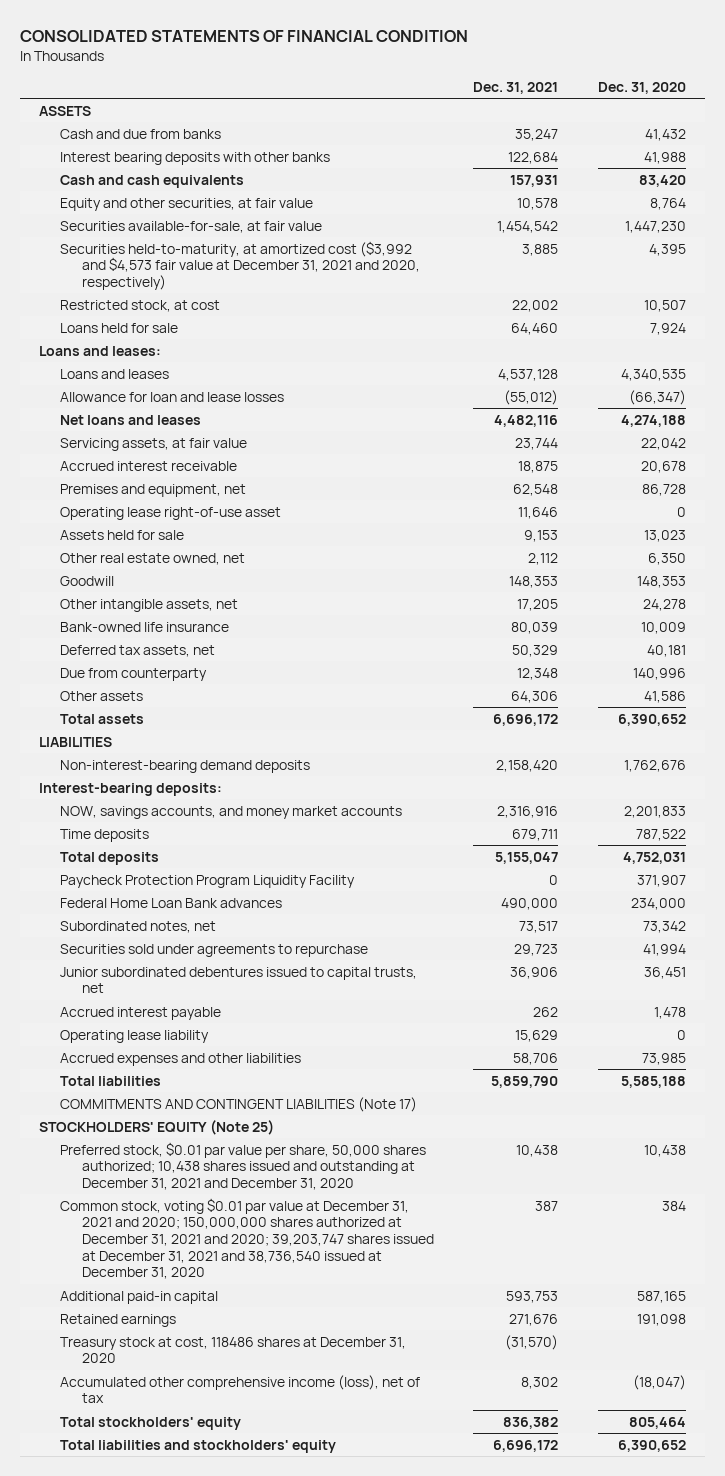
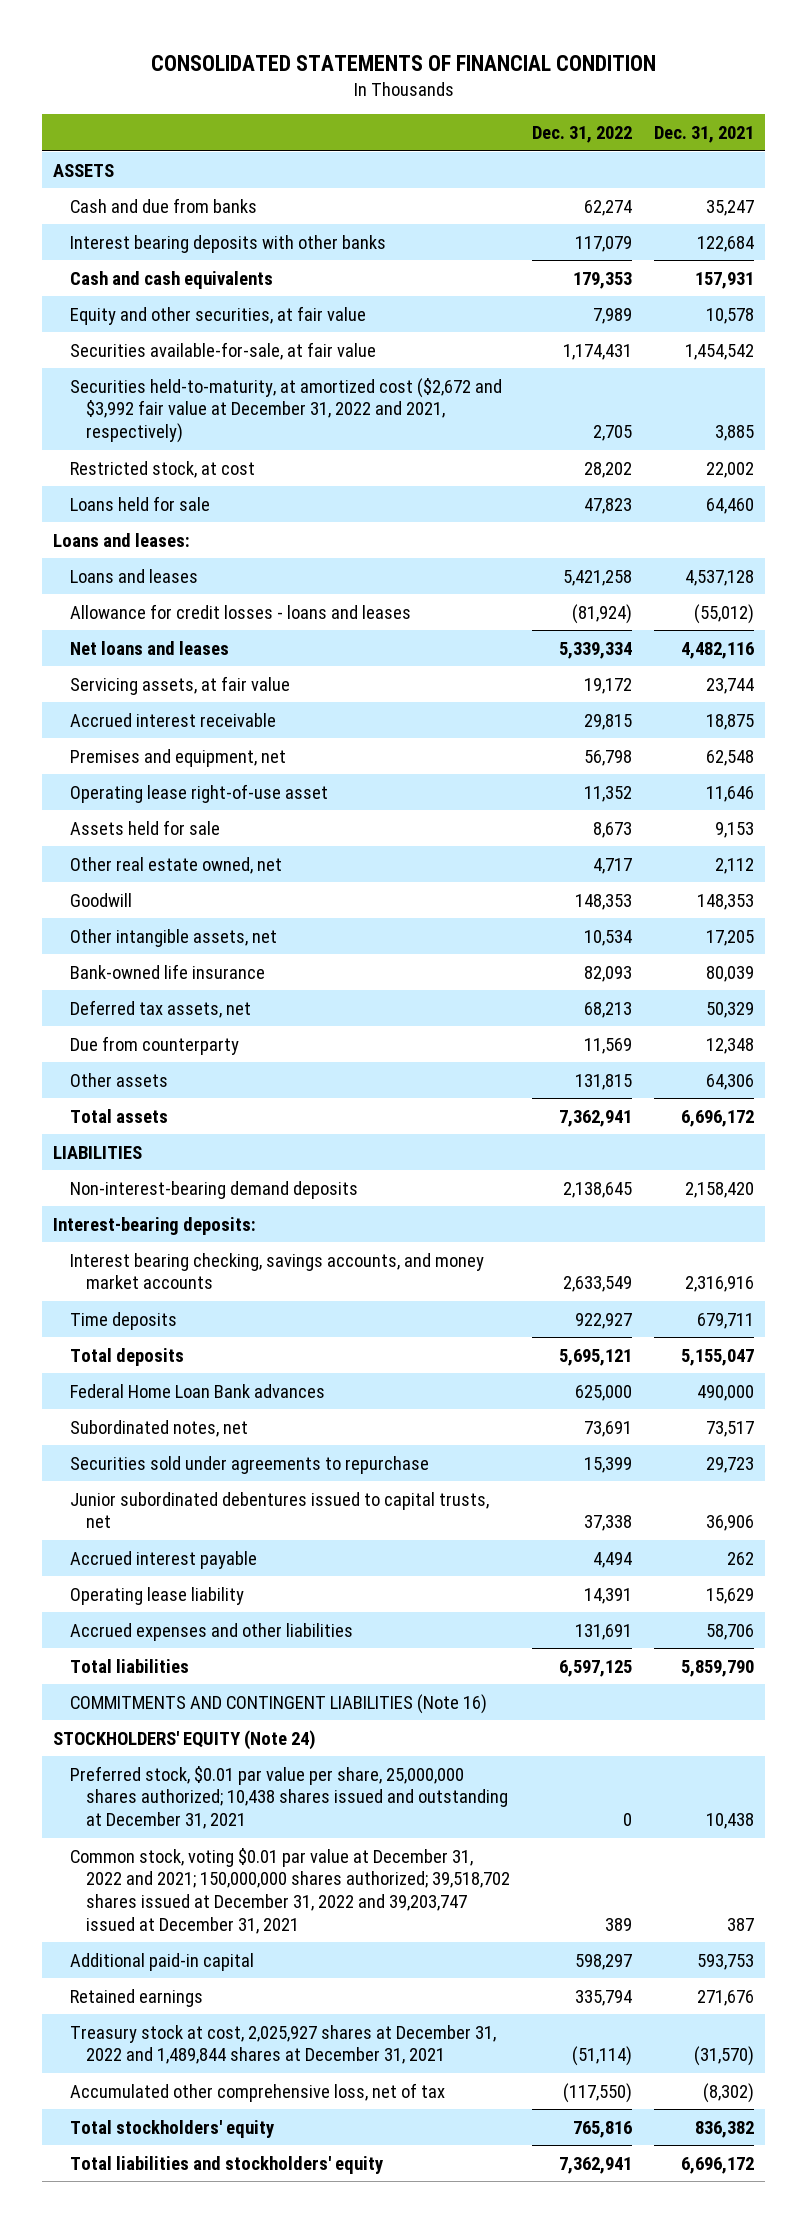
- | Dec. 31, 2021 | Dec. 31, 2020
+ | Dec. 31, 2022 | Dec. 31, 2021
- Securities held-to-maturity, at amortized cost ($3,992 and $4,573 fair value at December 31, 2021 and 2020, respectively) | 3,885 | 4,395
+ Securities held-to-maturity, at amortized cost ($2,672 and $3,992 fair value at December 31, 2022 and 2021, respectively) | 2,705 | 3,885
- Allowance for loan and lease losses | (55,012) | (66,347)
+ Allowance for credit losses - loans and leases | (81,924) | (55,012)
- NOW, savings accounts, and money market accounts | 2,316,916 | 2,201,833
+ Interest bearing checking, savings accounts, and money market accounts | 2,633,549 | 2,316,916
- Paycheck Protection Program Liquidity Facility | 0 | 371,907
- COMMITMENTS AND CONTINGENT LIABILITIES (Note 17)
- STOCKHOLDERS' EQUITY (Note 25)
- Preferred stock, $0.01 par value per share, 50,000 shares authorized; 10,438 shares issued and outstanding at December 31, 2021 and December 31, 2020 | 10,438 | 10,438
- Common stock, voting $0.01 par value at December 31, 2021 and 2020; 150,000,000 shares authorized at December 31, 2021 and 2020; 39,203,747 shares issued at December 31, 2021 and 38,736,540 issued at December 31, 2020 | 387 | 384
+ COMMITMENTS AND CONTINGENT LIABILITIES (Note 16)
+ STOCKHOLDERS' EQUITY (Note 24)
+ Preferred stock, $0.01 par value per share, 25,000,000 shares authorized; 10,438 shares issued and outstanding at December 31, 2021 | 0 | 10,438
+ Common stock, voting $0.01 par value at December 31, 2022 and 2021; 150,000,000 shares authorized; 39,518,702 shares issued at December 31, 2022 and 39,203,747 issued at December 31, 2021 | 389 | 387
- Treasury stock at cost, 118486 shares at December 31, 2020 | (31,570) |
- Accumulated other comprehensive income (loss), net of tax | 8,302 | (18,047)
+ Treasury stock at cost, 2,025,927 shares at December 31, 2022 and 1,489,844 shares at December 31, 2021 | (51,114) | (31,570)
+ Accumulated other comprehensive loss, net of tax | (117,550) | (8,302)

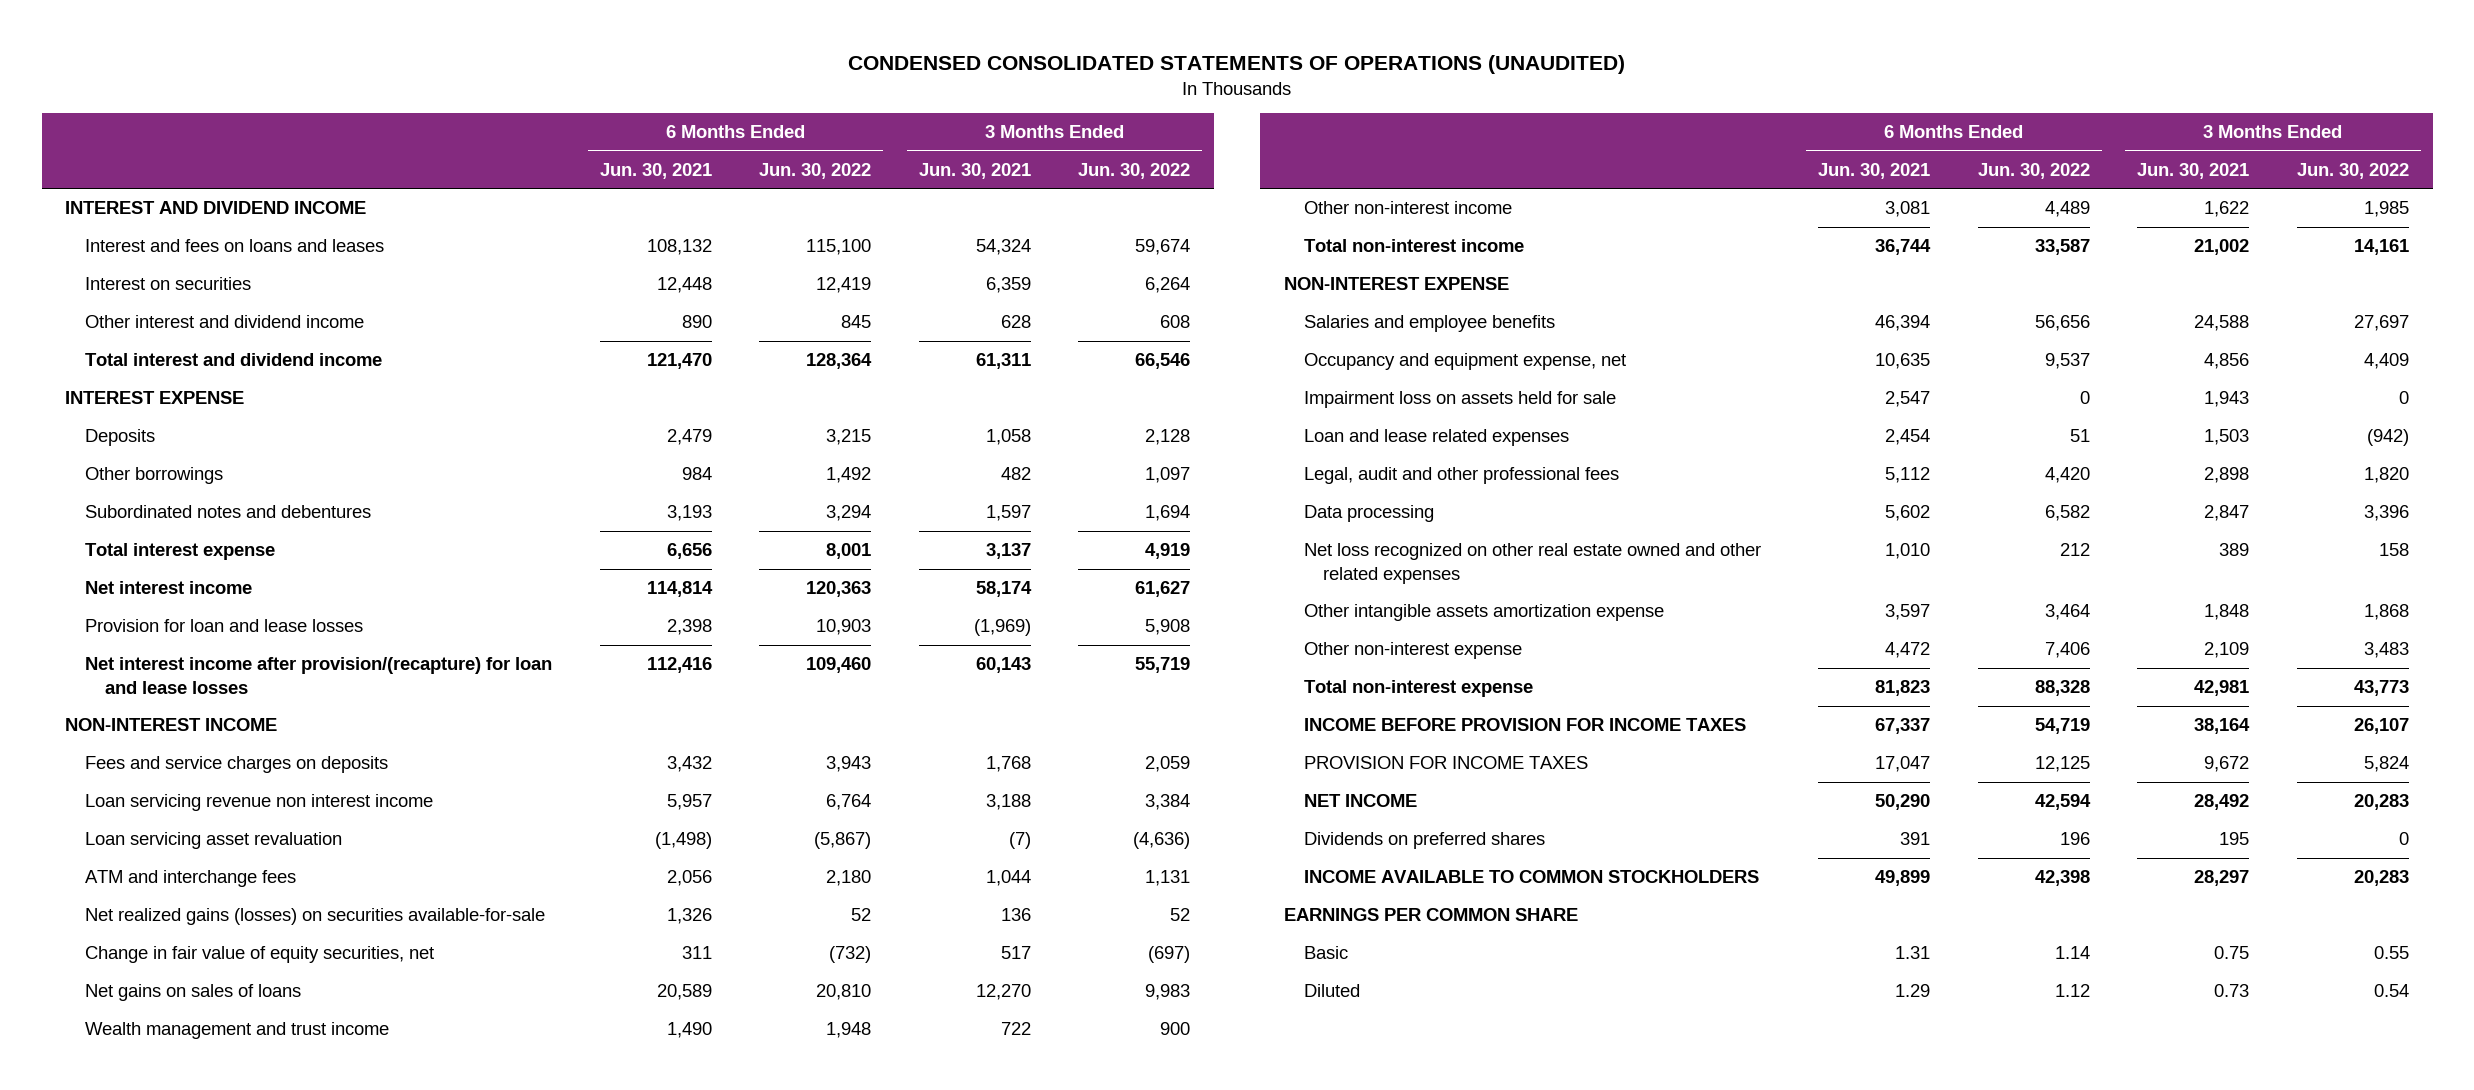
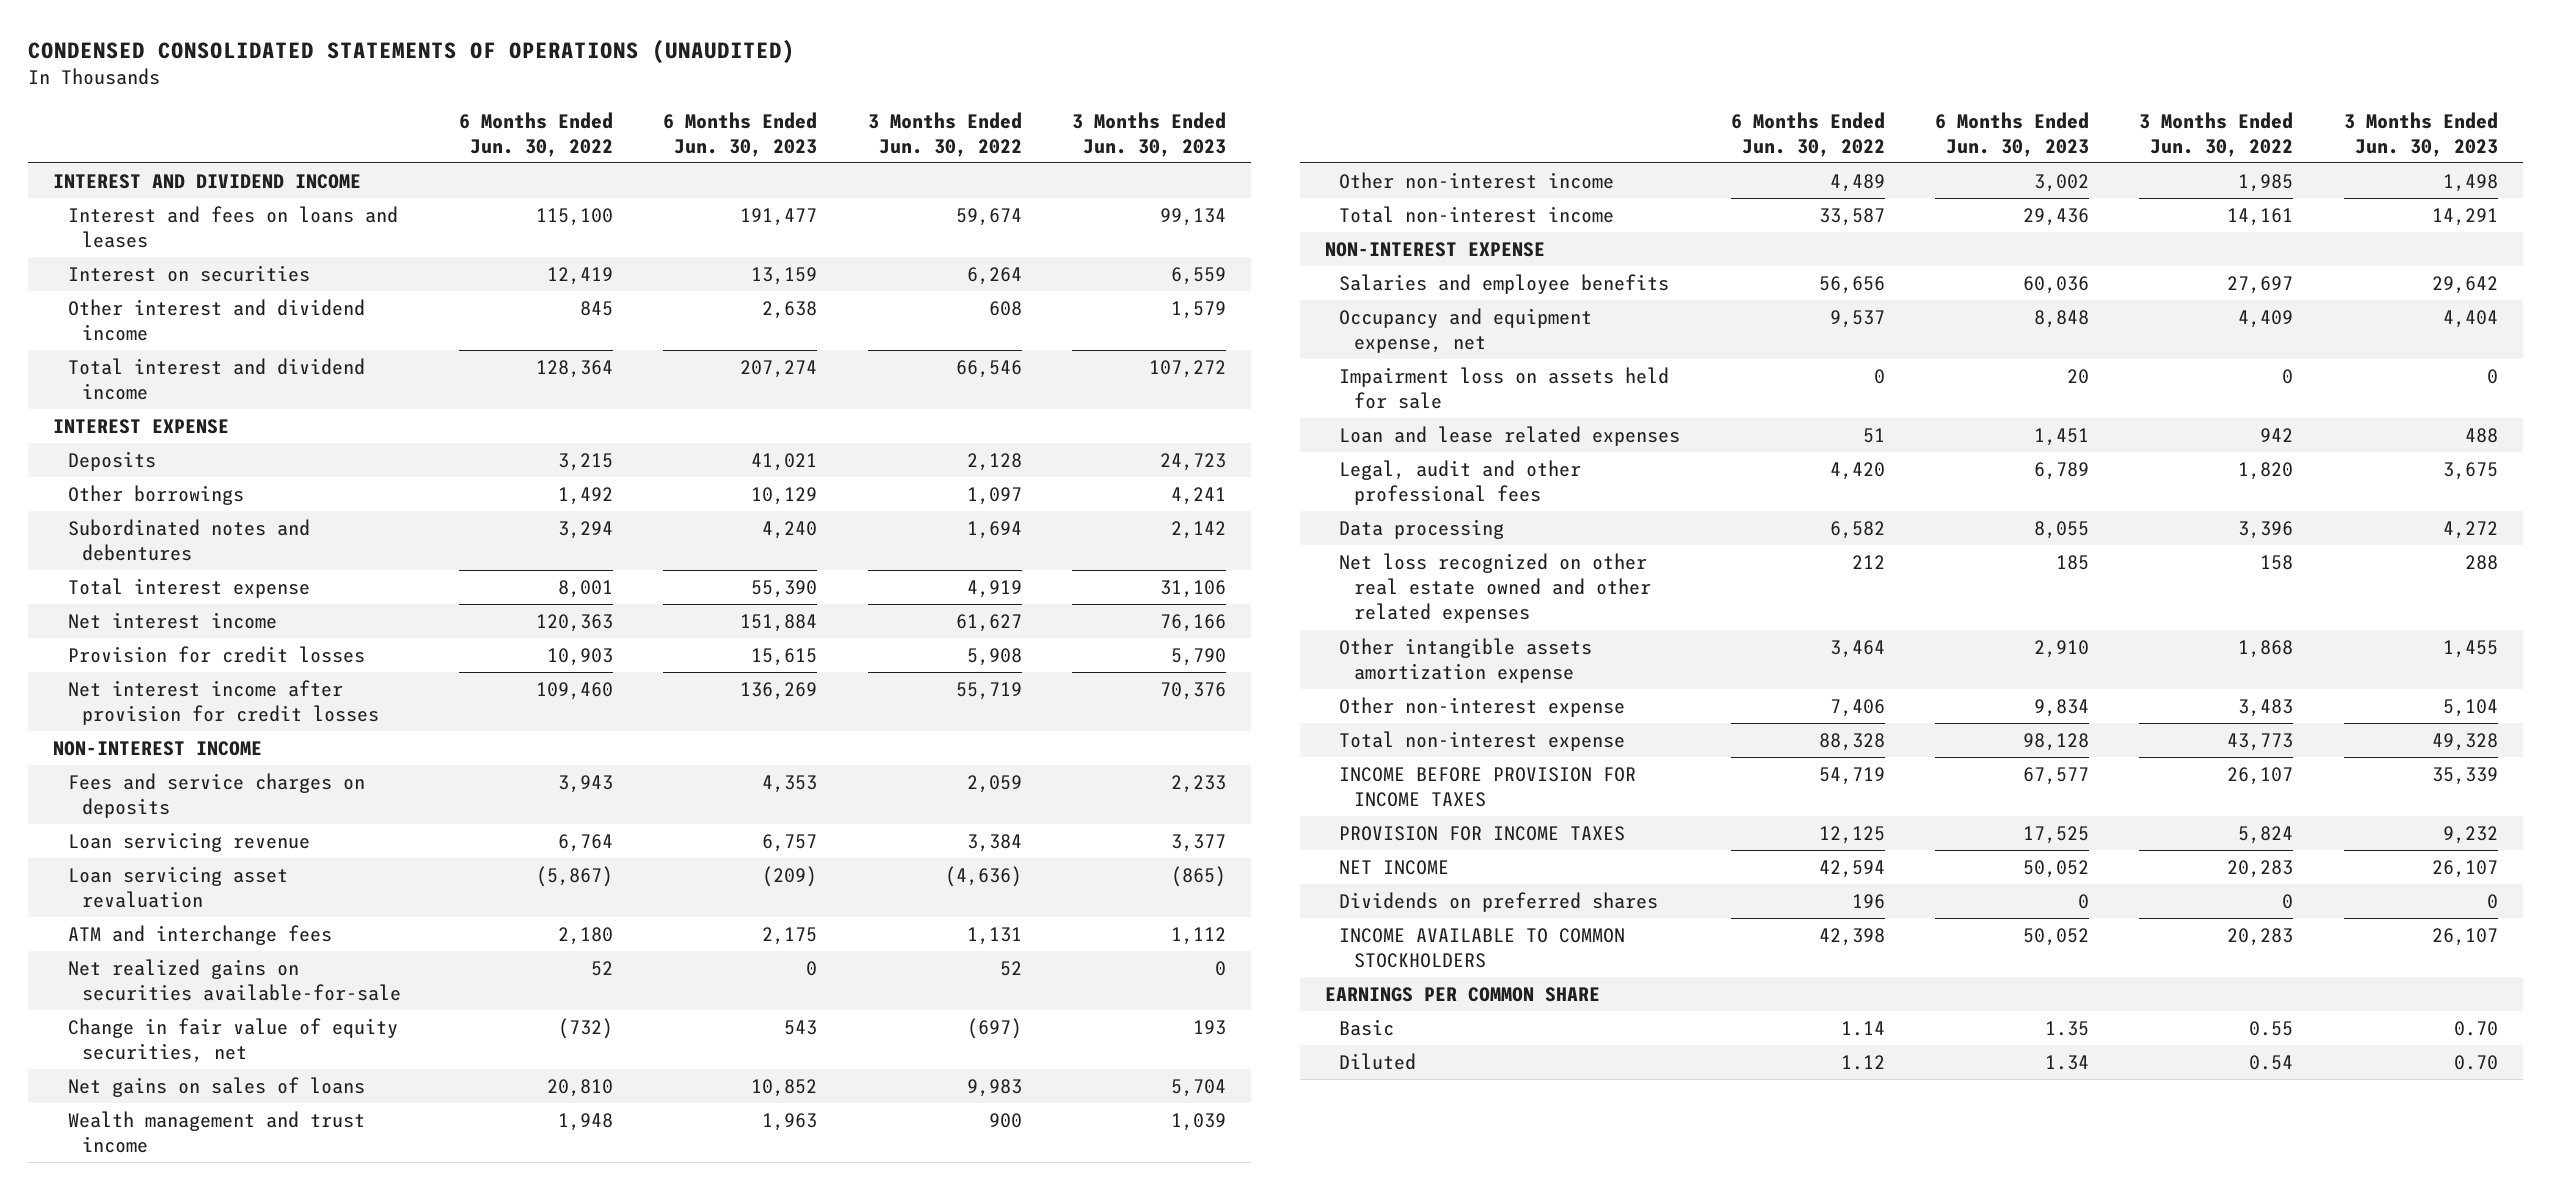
- | 6 Months Ended Jun. 30, 2021 | 6 Months Ended Jun. 30, 2022 | 3 Months Ended Jun. 30, 2021 | 3 Months Ended Jun. 30, 2022
+ | 6 Months Ended Jun. 30, 2022 | 6 Months Ended Jun. 30, 2023 | 3 Months Ended Jun. 30, 2022 | 3 Months Ended Jun. 30, 2023
- Provision for loan and lease losses | 2,398 | 10,903 | (1,969) | 5,908
- Net interest income after provision/(recapture) for loan and lease losses | 112,416 | 109,460 | 60,143 | 55,719
+ Provision for credit losses | 10,903 | 15,615 | 5,908 | 5,790
+ Net interest income after provision for credit losses | 109,460 | 136,269 | 55,719 | 70,376
- Loan servicing revenue non interest income | 5,957 | 6,764 | 3,188 | 3,384
+ Loan servicing revenue | 6,764 | 6,757 | 3,384 | 3,377
- Net realized gains (losses) on securities available-for-sale | 1,326 | 52 | 136 | 52
+ Net realized gains on securities available-for-sale | 52 | 0 | 52 | 0
- Loan and lease related expenses | 2,454 | 51 | 1,503 | (942)
+ Loan and lease related expenses | 51 | 1,451 | 942 | 488

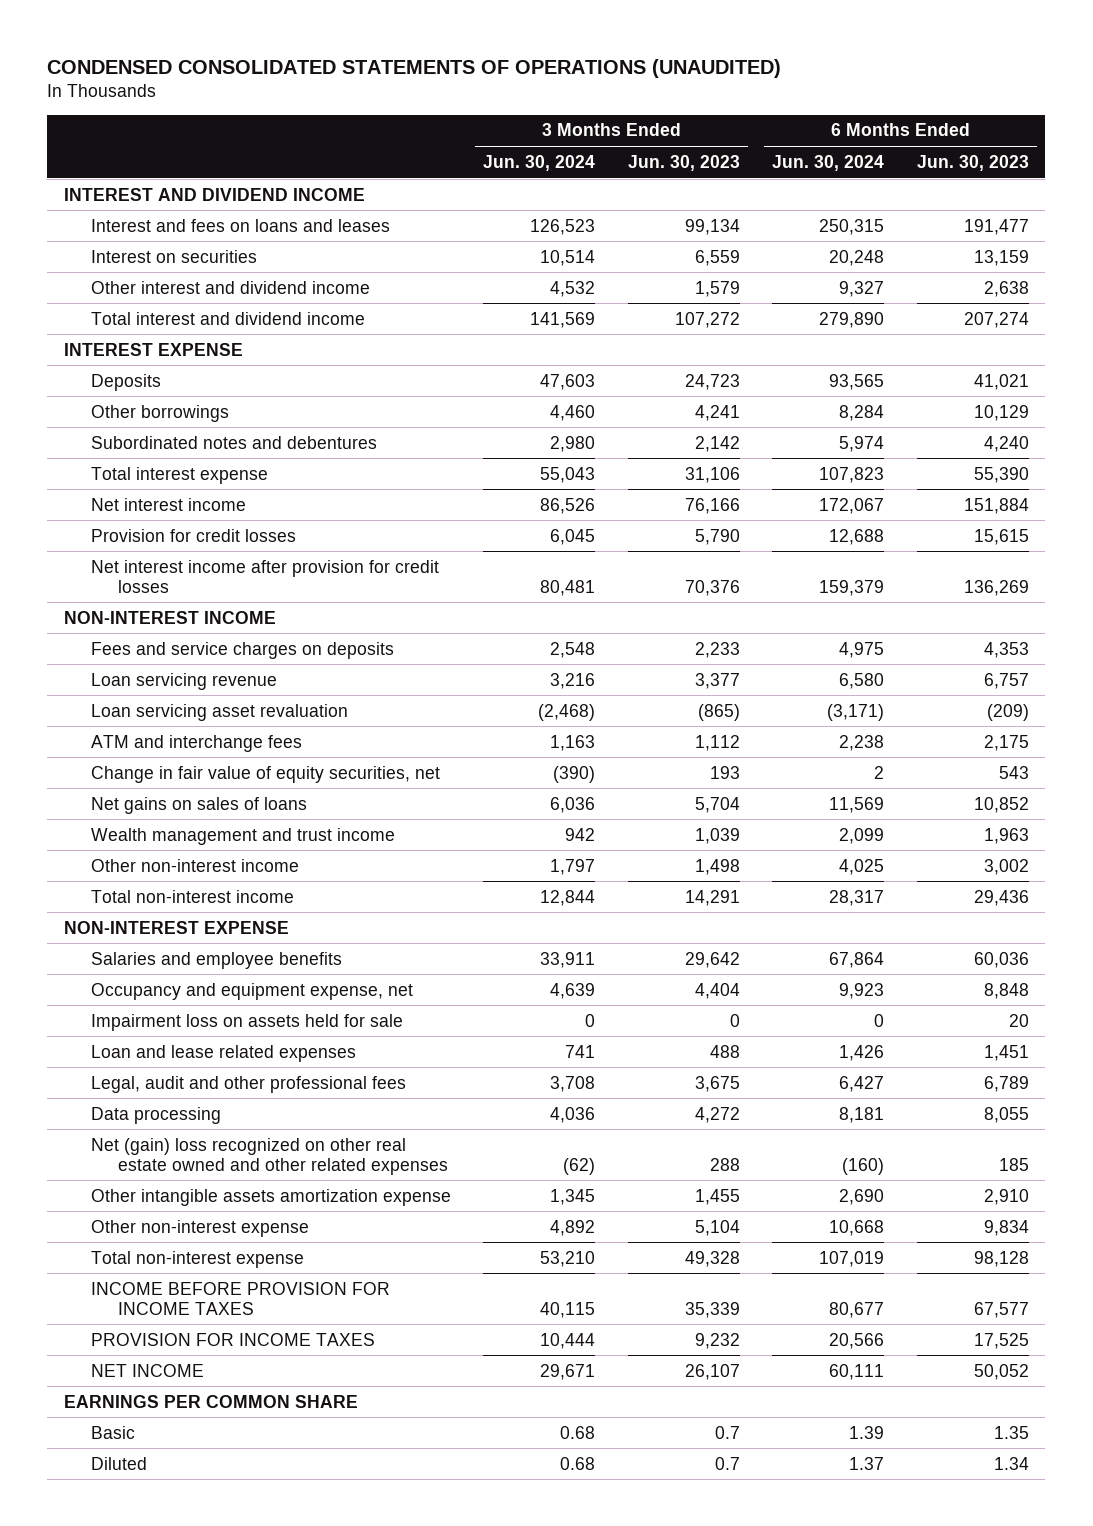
- | 6 Months Ended Jun. 30, 2022 | 6 Months Ended Jun. 30, 2023 | 3 Months Ended Jun. 30, 2022 | 3 Months Ended Jun. 30, 2023
+ | 3 Months Ended Jun. 30, 2024 | 3 Months Ended Jun. 30, 2023 | 6 Months Ended Jun. 30, 2024 | 6 Months Ended Jun. 30, 2023
- Net realized gains on securities available-for-sale | 52 | 0 | 52 | 0
- Net loss recognized on other real estate owned and other related expenses | 212 | 185 | 158 | 288
+ Net (gain) loss recognized on other real estate owned and other related expenses | (62) | 288 | (160) | 185
- Dividends on preferred shares | 196 | 0 | 0 | 0
- INCOME AVAILABLE TO COMMON STOCKHOLDERS | 42,398 | 50,052 | 20,283 | 26,107
- Basic | 1.14 | 1.35 | 0.55 | 0.70
- Diluted | 1.12 | 1.34 | 0.54 | 0.70
+ Basic | 0.68 | 0.7 | 1.39 | 1.35
+ Diluted | 0.68 | 0.7 | 1.37 | 1.34

